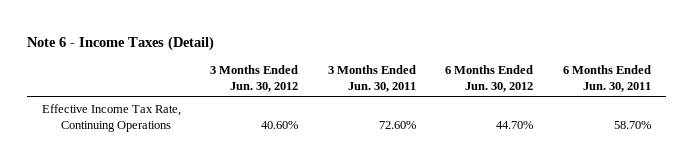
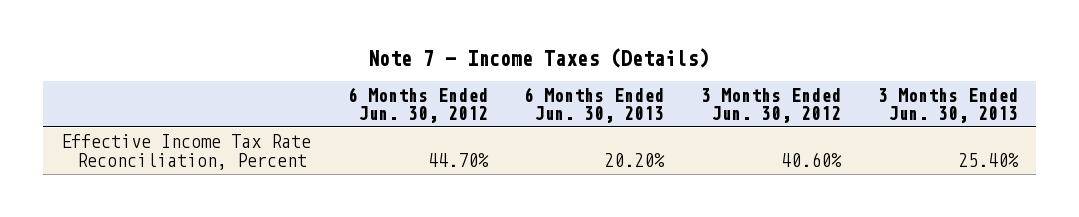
- Note 6 - Income Taxes (Detail)
+ Note 7 - Income Taxes (Details)
- | 3 Months Ended Jun. 30, 2012 | 3 Months Ended Jun. 30, 2011 | 6 Months Ended Jun. 30, 2012 | 6 Months Ended Jun. 30, 2011
+ | 6 Months Ended Jun. 30, 2012 | 6 Months Ended Jun. 30, 2013 | 3 Months Ended Jun. 30, 2012 | 3 Months Ended Jun. 30, 2013
- Effective Income Tax Rate, Continuing Operations | 40.60% | 72.60% | 44.70% | 58.70%
+ Effective Income Tax Rate Reconciliation, Percent | 44.70% | 20.20% | 40.60% | 25.40%

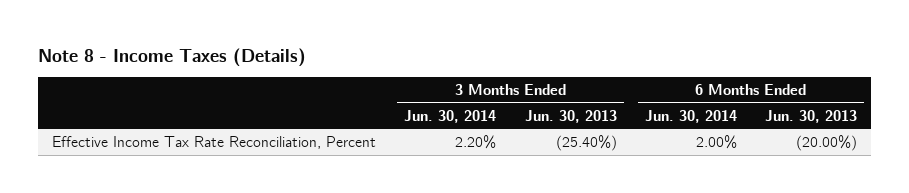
- Note 7 - Income Taxes (Details)
+ Note 8 - Income Taxes (Details)
- | 6 Months Ended Jun. 30, 2012 | 6 Months Ended Jun. 30, 2013 | 3 Months Ended Jun. 30, 2012 | 3 Months Ended Jun. 30, 2013
+ | 3 Months Ended Jun. 30, 2014 | 3 Months Ended Jun. 30, 2013 | 6 Months Ended Jun. 30, 2014 | 6 Months Ended Jun. 30, 2013
- Effective Income Tax Rate Reconciliation, Percent | 44.70% | 20.20% | 40.60% | 25.40%
+ Effective Income Tax Rate Reconciliation, Percent | 2.20% | (25.40%) | 2.00% | (20.00%)

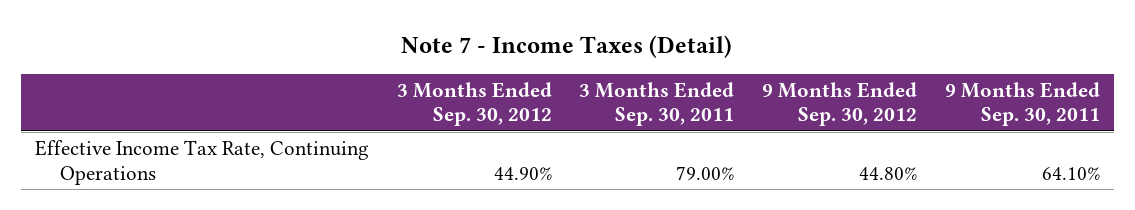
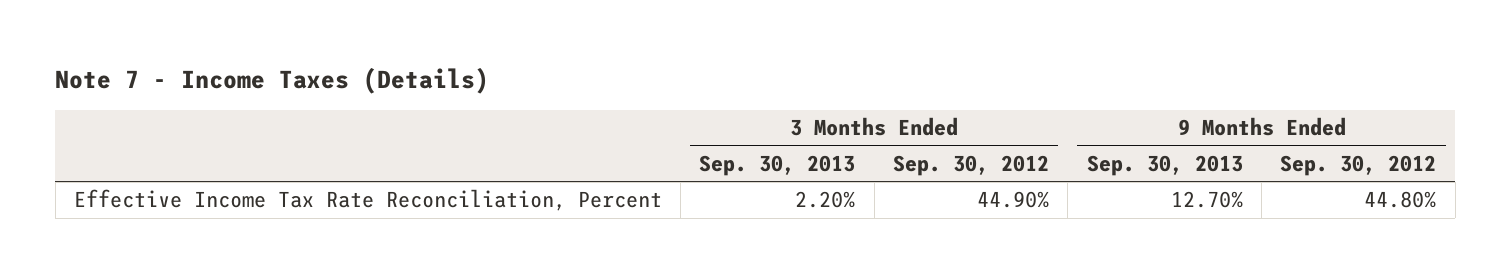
- Note 7 - Income Taxes (Detail)
+ Note 7 - Income Taxes (Details)
- | 3 Months Ended Sep. 30, 2012 | 3 Months Ended Sep. 30, 2011 | 9 Months Ended Sep. 30, 2012 | 9 Months Ended Sep. 30, 2011
+ | 3 Months Ended Sep. 30, 2013 | 3 Months Ended Sep. 30, 2012 | 9 Months Ended Sep. 30, 2013 | 9 Months Ended Sep. 30, 2012
- Effective Income Tax Rate, Continuing Operations | 44.90% | 79.00% | 44.80% | 64.10%
+ Effective Income Tax Rate Reconciliation, Percent | 2.20% | 44.90% | 12.70% | 44.80%

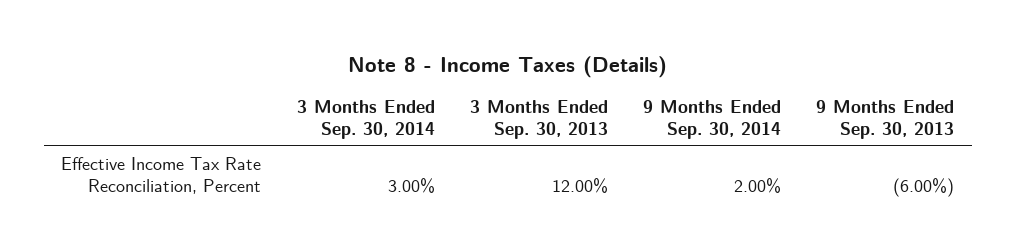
- Note 7 - Income Taxes (Details)
+ Note 8 - Income Taxes (Details)
- | 3 Months Ended Sep. 30, 2013 | 3 Months Ended Sep. 30, 2012 | 9 Months Ended Sep. 30, 2013 | 9 Months Ended Sep. 30, 2012
+ | 3 Months Ended Sep. 30, 2014 | 3 Months Ended Sep. 30, 2013 | 9 Months Ended Sep. 30, 2014 | 9 Months Ended Sep. 30, 2013
- Effective Income Tax Rate Reconciliation, Percent | 2.20% | 44.90% | 12.70% | 44.80%
+ Effective Income Tax Rate Reconciliation, Percent | 3.00% | 12.00% | 2.00% | (6.00%)

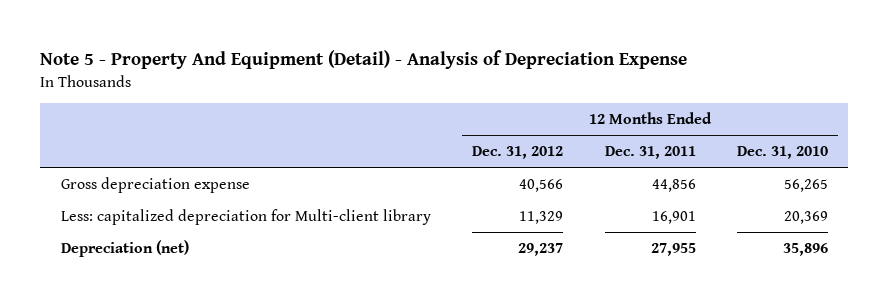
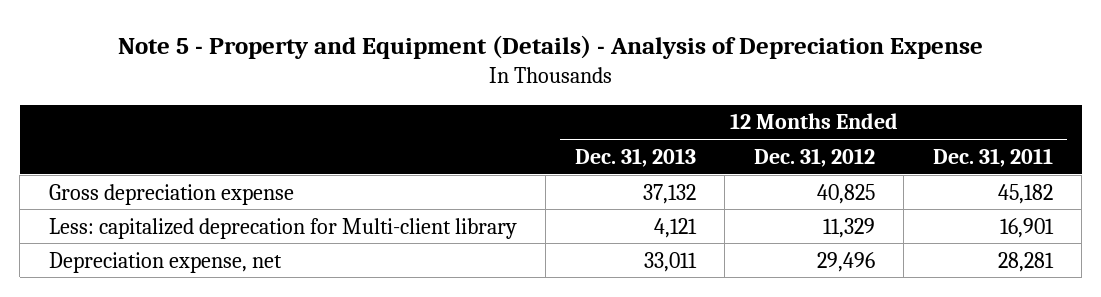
- Note 5 - Property And Equipment (Detail) - Analysis of Depreciation Expense
+ Note 5 - Property and Equipment (Details) - Analysis of Depreciation Expense
- | 12 Months Ended Dec. 31, 2012 | 12 Months Ended Dec. 31, 2011 | 12 Months Ended Dec. 31, 2010
+ | 12 Months Ended Dec. 31, 2013 | 12 Months Ended Dec. 31, 2012 | 12 Months Ended Dec. 31, 2011
- Gross depreciation expense | 40,566 | 44,856 | 56,265
- Less: capitalized depreciation for Multi-client library | 11,329 | 16,901 | 20,369
- Depreciation (net) | 29,237 | 27,955 | 35,896
+ Gross depreciation expense | 37,132 | 40,825 | 45,182
+ Less: capitalized deprecation for Multi-client library | 4,121 | 11,329 | 16,901
+ Depreciation expense, net | 33,011 | 29,496 | 28,281

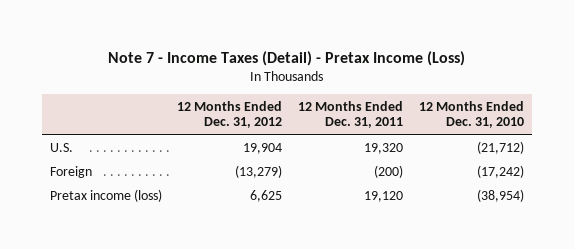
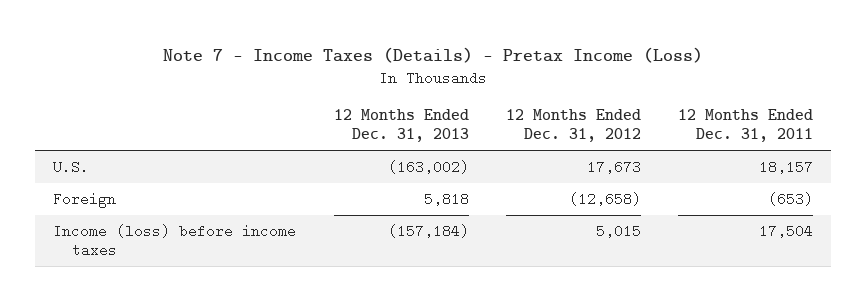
- Note 7 - Income Taxes (Detail) - Pretax Income (Loss)
+ Note 7 - Income Taxes (Details) - Pretax Income (Loss)
- | 12 Months Ended Dec. 31, 2012 | 12 Months Ended Dec. 31, 2011 | 12 Months Ended Dec. 31, 2010
+ | 12 Months Ended Dec. 31, 2013 | 12 Months Ended Dec. 31, 2012 | 12 Months Ended Dec. 31, 2011
- U.S. | 19,904 | 19,320 | (21,712)
- Foreign | (13,279) | (200) | (17,242)
- Pretax income (loss) | 6,625 | 19,120 | (38,954)
+ U.S. | (163,002) | 17,673 | 18,157
+ Foreign | 5,818 | (12,658) | (653)
+ Income (loss) before income taxes | (157,184) | 5,015 | 17,504

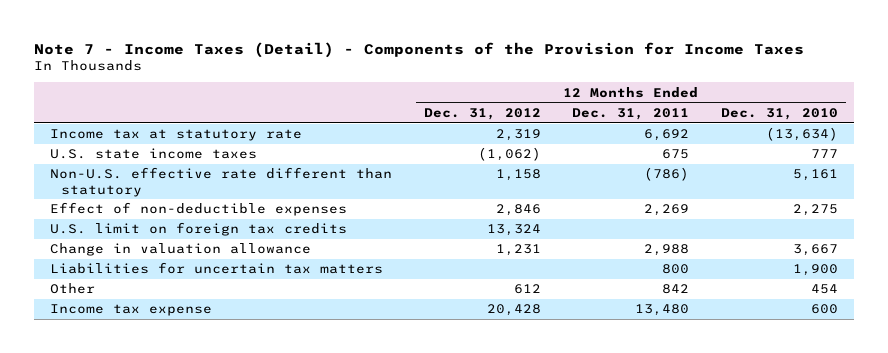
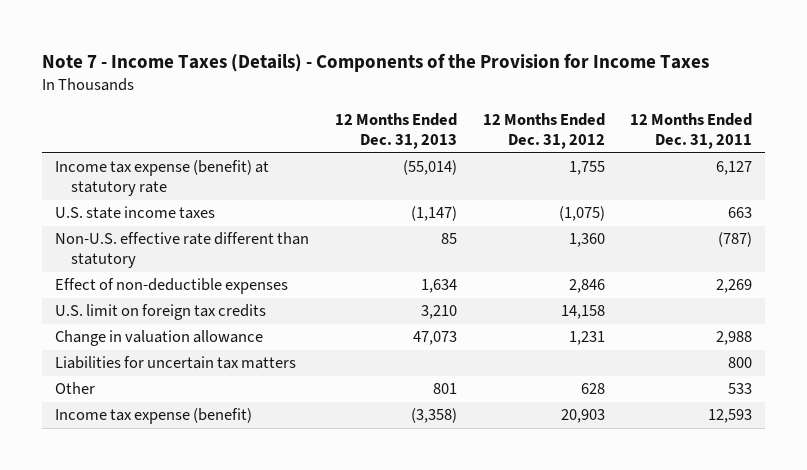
- Note 7 - Income Taxes (Detail) - Components of the Provision for Income Taxes
+ Note 7 - Income Taxes (Details) - Components of the Provision for Income Taxes
- | 12 Months Ended Dec. 31, 2012 | 12 Months Ended Dec. 31, 2011 | 12 Months Ended Dec. 31, 2010
+ | 12 Months Ended Dec. 31, 2013 | 12 Months Ended Dec. 31, 2012 | 12 Months Ended Dec. 31, 2011
- Income tax at statutory rate | 2,319 | 6,692 | (13,634)
- U.S. state income taxes | (1,062) | 675 | 777
- Non-U.S. effective rate different than statutory | 1,158 | (786) | 5,161
+ Income tax expense (benefit) at statutory rate | (55,014) | 1,755 | 6,127
+ U.S. state income taxes | (1,147) | (1,075) | 663
+ Non-U.S. effective rate different than statutory | 85 | 1,360 | (787)
- U.S. limit on foreign tax credits | 13,324 | |
+ U.S. limit on foreign tax credits | 3,210 | 14,158 |
- Other | 612 | 842 | 454
- Income tax expense | 20,428 | 13,480 | 600
+ Other | 801 | 628 | 533
+ Income tax expense (benefit) | (3,358) | 20,903 | 12,593

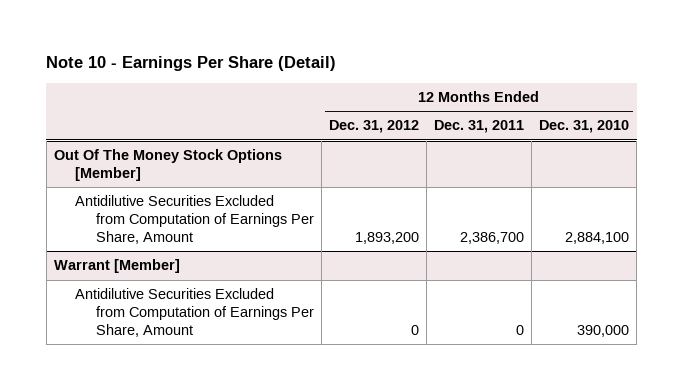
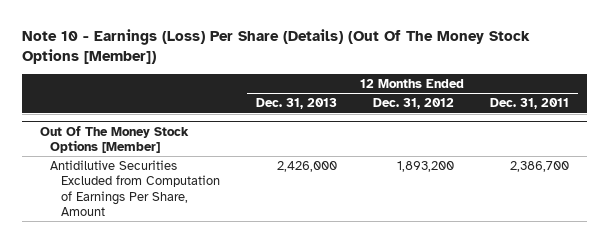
- Note 10 - Earnings Per Share (Detail)
+ Note 10 - Earnings (Loss) Per Share (Details) (Out Of The Money Stock Options [Member])
- | 12 Months Ended Dec. 31, 2012 | 12 Months Ended Dec. 31, 2011 | 12 Months Ended Dec. 31, 2010
+ | 12 Months Ended Dec. 31, 2013 | 12 Months Ended Dec. 31, 2012 | 12 Months Ended Dec. 31, 2011
- Warrant [Member]
- Antidilutive Securities Excluded from Computation of Earnings Per Share, Amount | 0 | 0 | 390,000

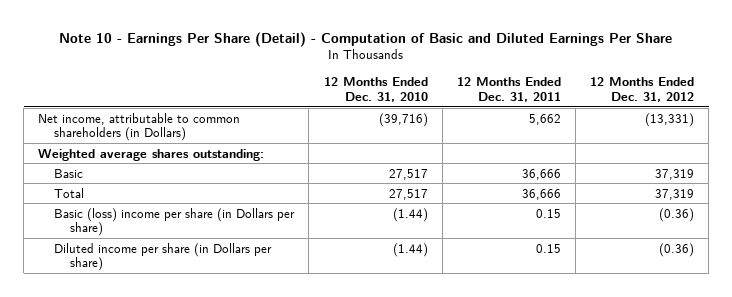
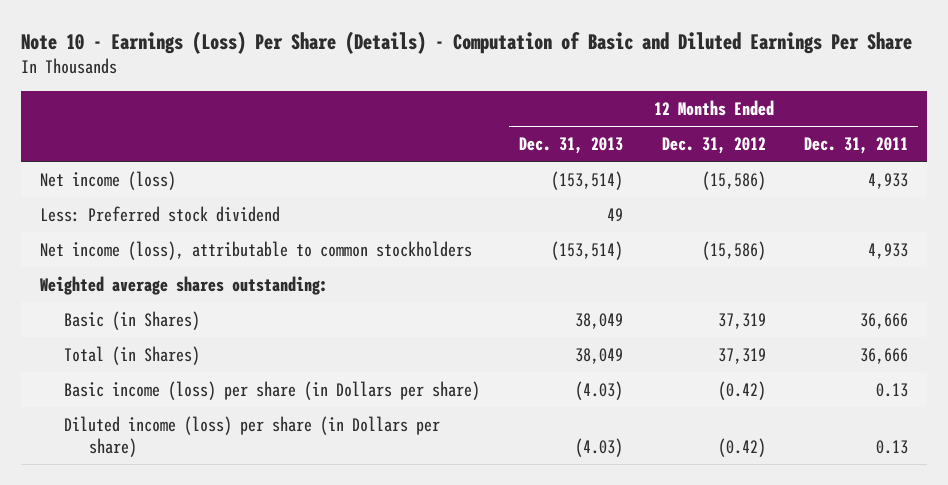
- Note 10 - Earnings Per Share (Detail) - Computation of Basic and Diluted Earnings Per Share
+ Note 10 - Earnings (Loss) Per Share (Details) - Computation of Basic and Diluted Earnings Per Share
- | 12 Months Ended Dec. 31, 2010 | 12 Months Ended Dec. 31, 2011 | 12 Months Ended Dec. 31, 2012
+ | 12 Months Ended Dec. 31, 2013 | 12 Months Ended Dec. 31, 2012 | 12 Months Ended Dec. 31, 2011
- Net income, attributable to common shareholders (in Dollars) | (39,716) | 5,662 | (13,331)
+ Net income (loss) | (153,514) | (15,586) | 4,933
+ Less: Preferred stock dividend | 49 | |
+ Net income (loss), attributable to common stockholders | (153,514) | (15,586) | 4,933
- Basic | 27,517 | 36,666 | 37,319
- Total | 27,517 | 36,666 | 37,319
- Basic (loss) income per share (in Dollars per share) | (1.44) | 0.15 | (0.36)
- Diluted income per share (in Dollars per share) | (1.44) | 0.15 | (0.36)
+ Basic (in Shares) | 38,049 | 37,319 | 36,666
+ Total (in Shares) | 38,049 | 37,319 | 36,666
+ Basic income (loss) per share (in Dollars per share) | (4.03) | (0.42) | 0.13
+ Diluted income (loss) per share (in Dollars per share) | (4.03) | (0.42) | 0.13

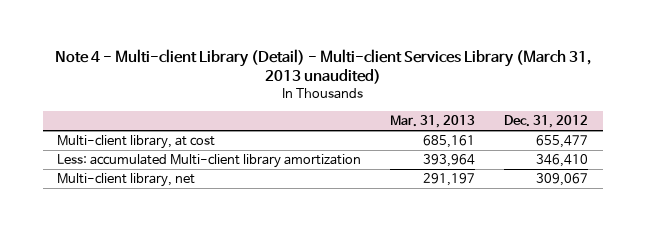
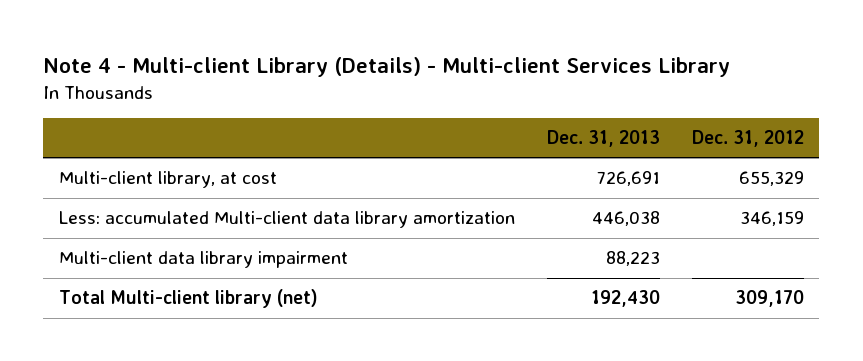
- Note 4 - Multi-client Library (Detail) - Multi-client Services Library (March 31, 2013 unaudited)
+ Note 4 - Multi-client Library (Details) - Multi-client Services Library
- | Mar. 31, 2013 | Dec. 31, 2012
+ | Dec. 31, 2013 | Dec. 31, 2012
- Multi-client library, at cost | 685,161 | 655,477
- Less: accumulated Multi-client library amortization | 393,964 | 346,410
- Multi-client library, net | 291,197 | 309,067
+ Multi-client library, at cost | 726,691 | 655,329
+ Less: accumulated Multi-client data library amortization | 446,038 | 346,159
+ Multi-client data library impairment | 88,223 |
+ Total Multi-client library (net) | 192,430 | 309,170

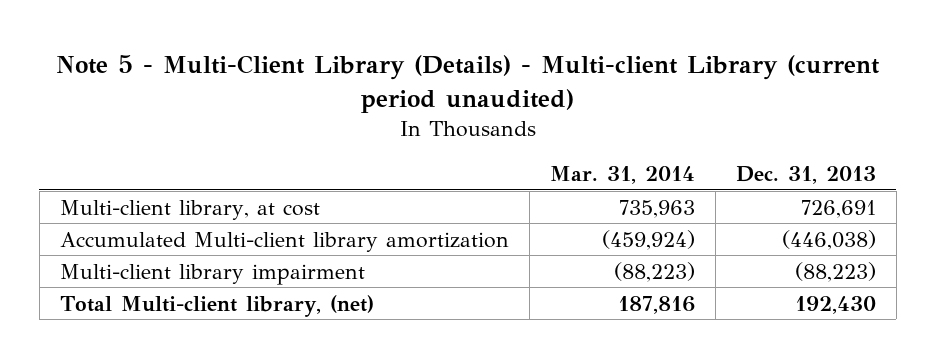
- Note 4 - Multi-client Library (Details) - Multi-client Services Library
+ Note 5 - Multi-Client Library (Details) - Multi-client Library (current period unaudited)
- | Dec. 31, 2013 | Dec. 31, 2012
+ | Mar. 31, 2014 | Dec. 31, 2013
- Less: accumulated Multi-client data library amortization | 446,038 | 346,159
- Multi-client data library impairment | 88,223 |
- Total Multi-client library (net) | 192,430 | 309,170
+ Accumulated Multi-client library amortization | (459,924) | (446,038)
+ Multi-client library impairment | (88,223) | (88,223)
+ Total Multi-client library, (net) | 187,816 | 192,430

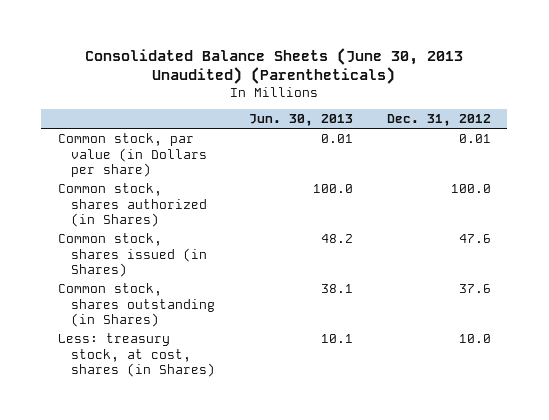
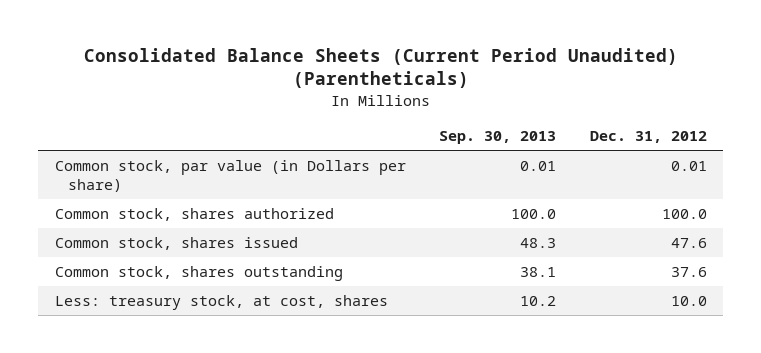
- Consolidated Balance Sheets (June 30, 2013 Unaudited) (Parentheticals)
+ Consolidated Balance Sheets (Current Period Unaudited) (Parentheticals)
- | Jun. 30, 2013 | Dec. 31, 2012
+ | Sep. 30, 2013 | Dec. 31, 2012
- Common stock, shares authorized (in Shares) | 100.0 | 100.0
- Common stock, shares issued (in Shares) | 48.2 | 47.6
- Common stock, shares outstanding (in Shares) | 38.1 | 37.6
- Less: treasury stock, at cost, shares (in Shares) | 10.1 | 10.0
+ Common stock, shares authorized | 100.0 | 100.0
+ Common stock, shares issued | 48.3 | 47.6
+ Common stock, shares outstanding | 38.1 | 37.6
+ Less: treasury stock, at cost, shares | 10.2 | 10.0

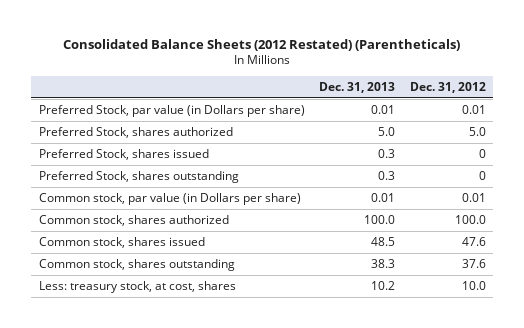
- Consolidated Balance Sheets (Current Period Unaudited) (Parentheticals)
+ Consolidated Balance Sheets (2012 Restated) (Parentheticals)
- | Sep. 30, 2013 | Dec. 31, 2012
+ | Dec. 31, 2013 | Dec. 31, 2012
+ Preferred Stock, par value (in Dollars per share) | 0.01 | 0.01
+ Preferred Stock, shares authorized | 5.0 | 5.0
+ Preferred Stock, shares issued | 0.3 | 0
+ Preferred Stock, shares outstanding | 0.3 | 0

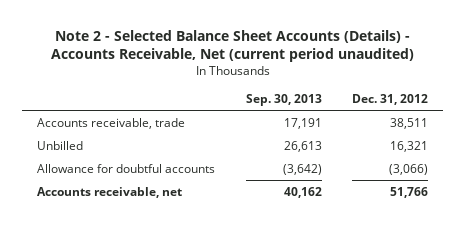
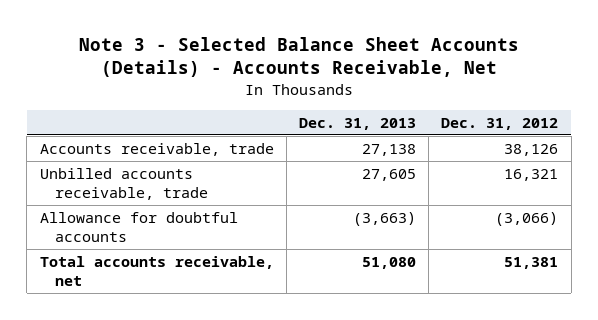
- Note 2 - Selected Balance Sheet Accounts (Details) - Accounts Receivable, Net (current period unaudited)
+ Note 3 - Selected Balance Sheet Accounts (Details) - Accounts Receivable, Net
- | Sep. 30, 2013 | Dec. 31, 2012
+ | Dec. 31, 2013 | Dec. 31, 2012
- Accounts receivable, trade | 17,191 | 38,511
- Unbilled | 26,613 | 16,321
+ Accounts receivable, trade | 27,138 | 38,126
+ Unbilled accounts receivable, trade | 27,605 | 16,321
- Accounts receivable, net | 40,162 | 51,766
+ Total accounts receivable, net | 51,080 | 51,381

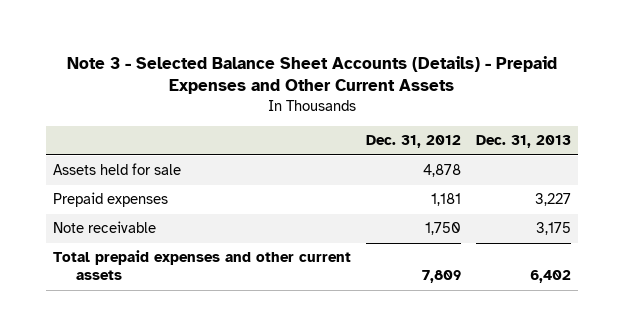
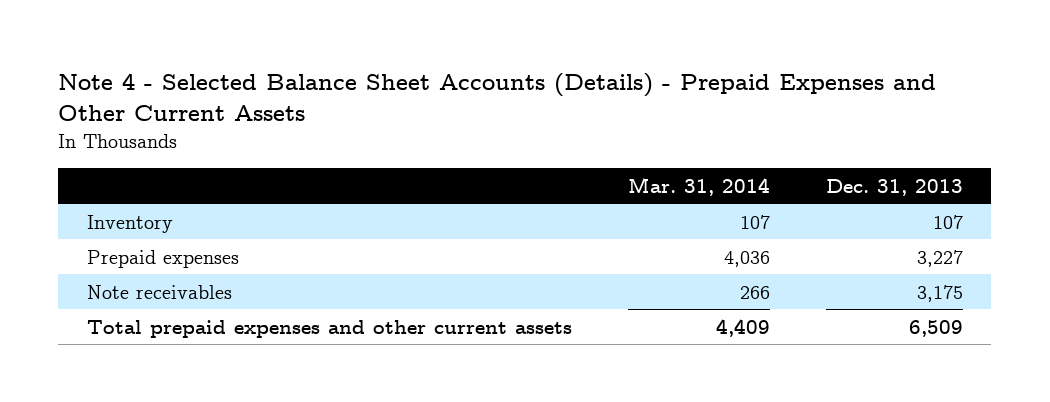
- Note 3 - Selected Balance Sheet Accounts (Details) - Prepaid Expenses and Other Current Assets
+ Note 4 - Selected Balance Sheet Accounts (Details) - Prepaid Expenses and Other Current Assets
- | Dec. 31, 2012 | Dec. 31, 2013
+ | Mar. 31, 2014 | Dec. 31, 2013
- Assets held for sale | 4,878 |
+ Inventory | 107 | 107
- Note receivable | 1,750 | 3,175
- Total prepaid expenses and other current assets | 7,809 | 6,402
+ Note receivables | 266 | 3,175
+ Total prepaid expenses and other current assets | 4,409 | 6,509

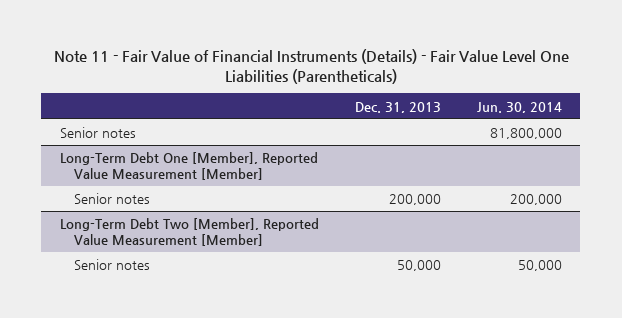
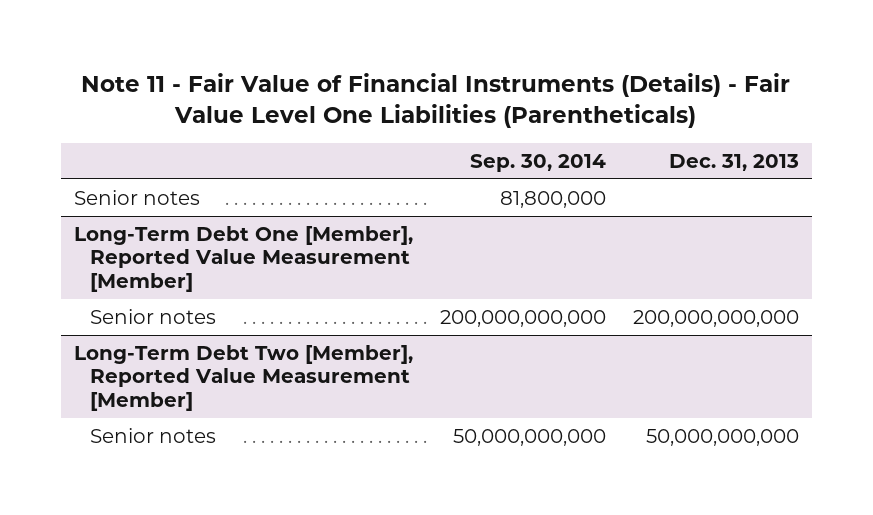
- | Dec. 31, 2013 | Jun. 30, 2014
+ | Sep. 30, 2014 | Dec. 31, 2013
@ Long-Term Debt One [Member], Reported Value Measurement [Member]
- Senior notes | 200,000 | 200,000
+ Senior notes | 200,000,000,000 | 200,000,000,000
@ Long-Term Debt Two [Member], Reported Value Measurement [Member]
- Senior notes | 50,000 | 50,000
+ Senior notes | 50,000,000,000 | 50,000,000,000

